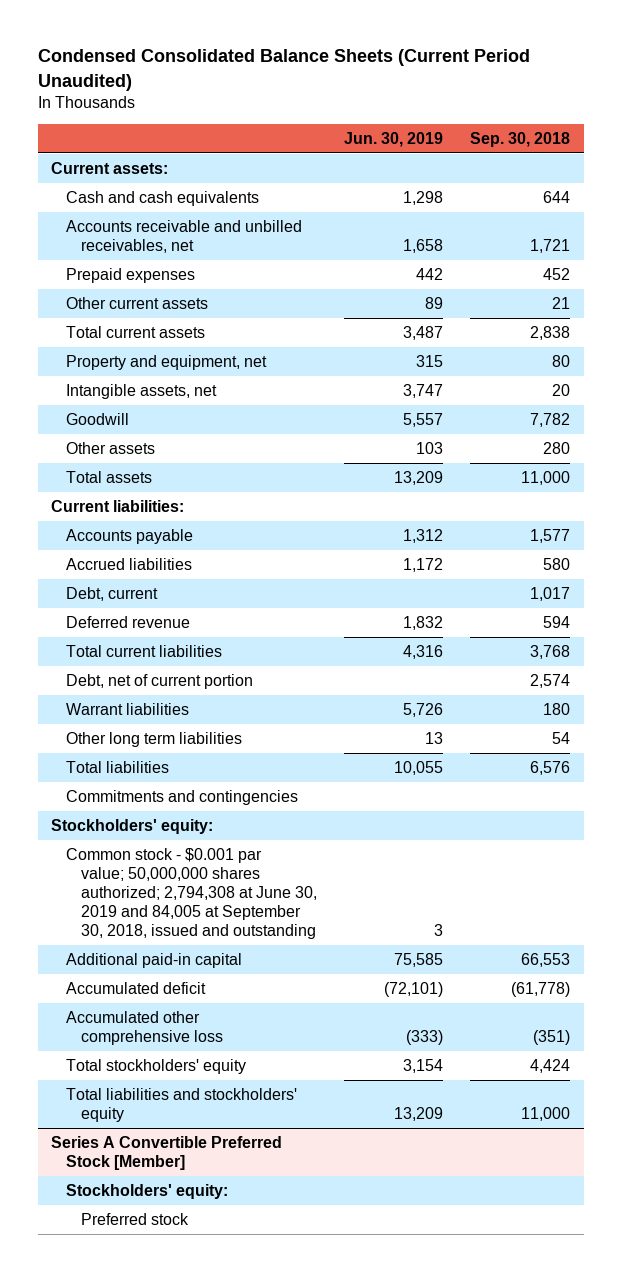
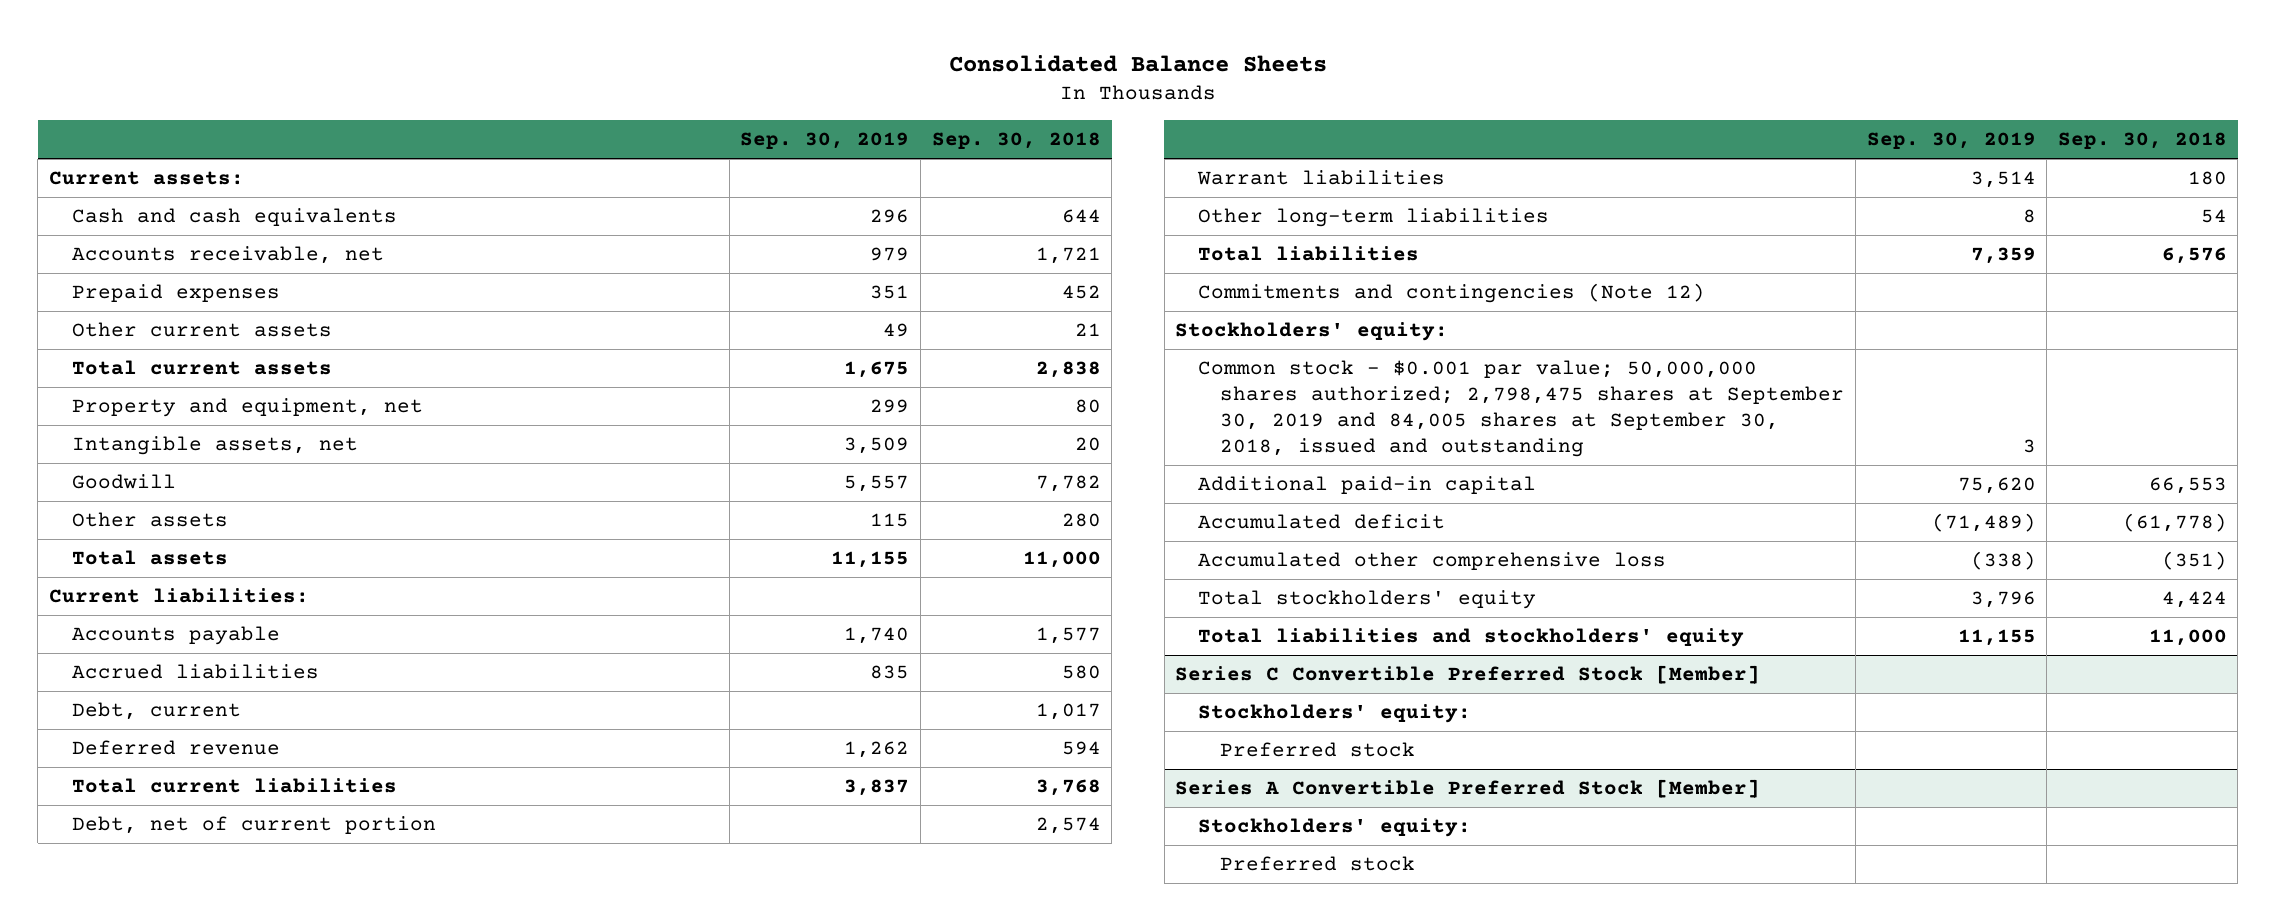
- Condensed Consolidated Balance Sheets (Current Period Unaudited)
+ Consolidated Balance Sheets
- | Jun. 30, 2019 | Sep. 30, 2018
+ | Sep. 30, 2019 | Sep. 30, 2018
- Accounts receivable and unbilled receivables, net | 1,658 | 1,721
+ Accounts receivable, net | 979 | 1,721
- Other long term liabilities | 13 | 54
+ Other long-term liabilities | 8 | 54
- Commitments and contingencies
+ Commitments and contingencies (Note 12)
- Common stock - $0.001 par value; 50,000,000 shares authorized; 2,794,308 at June 30, 2019 and 84,005 at September 30, 2018, issued and outstanding | 3 |
+ Common stock - $0.001 par value; 50,000,000 shares authorized; 2,798,475 shares at September 30, 2019 and 84,005 shares at September 30, 2018, issued and outstanding | 3 |
+ Series C Convertible Preferred Stock [Member]
+ Stockholders' equity:
+ Preferred stock

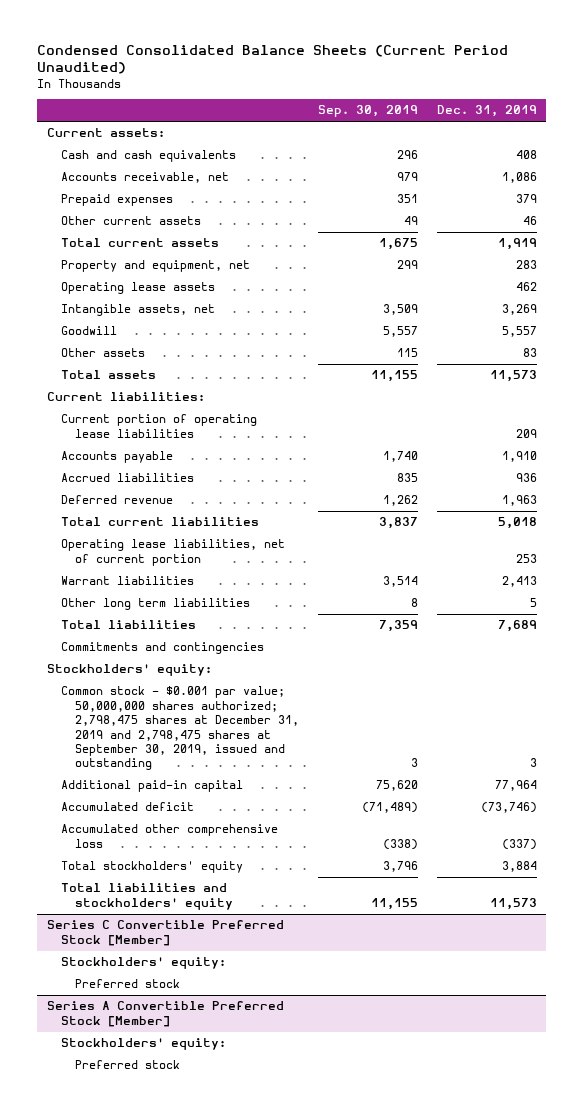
- Consolidated Balance Sheets
+ Condensed Consolidated Balance Sheets (Current Period Unaudited)
- | Sep. 30, 2019 | Sep. 30, 2018
+ | Sep. 30, 2019 | Dec. 31, 2019
+ Operating lease assets | | 462
+ Current portion of operating lease liabilities | | 209
- Debt, current | | 1,017
- Debt, net of current portion | | 2,574
+ Operating lease liabilities, net of current portion | | 253
- Other long-term liabilities | 8 | 54
+ Other long term liabilities | 8 | 5
- Commitments and contingencies (Note 12)
+ Commitments and contingencies
- Common stock - $0.001 par value; 50,000,000 shares authorized; 2,798,475 shares at September 30, 2019 and 84,005 shares at September 30, 2018, issued and outstanding | 3 |
+ Common stock - $0.001 par value; 50,000,000 shares authorized; 2,798,475 shares at December 31, 2019 and 2,798,475 shares at September 30, 2019, issued and outstanding | 3 | 3

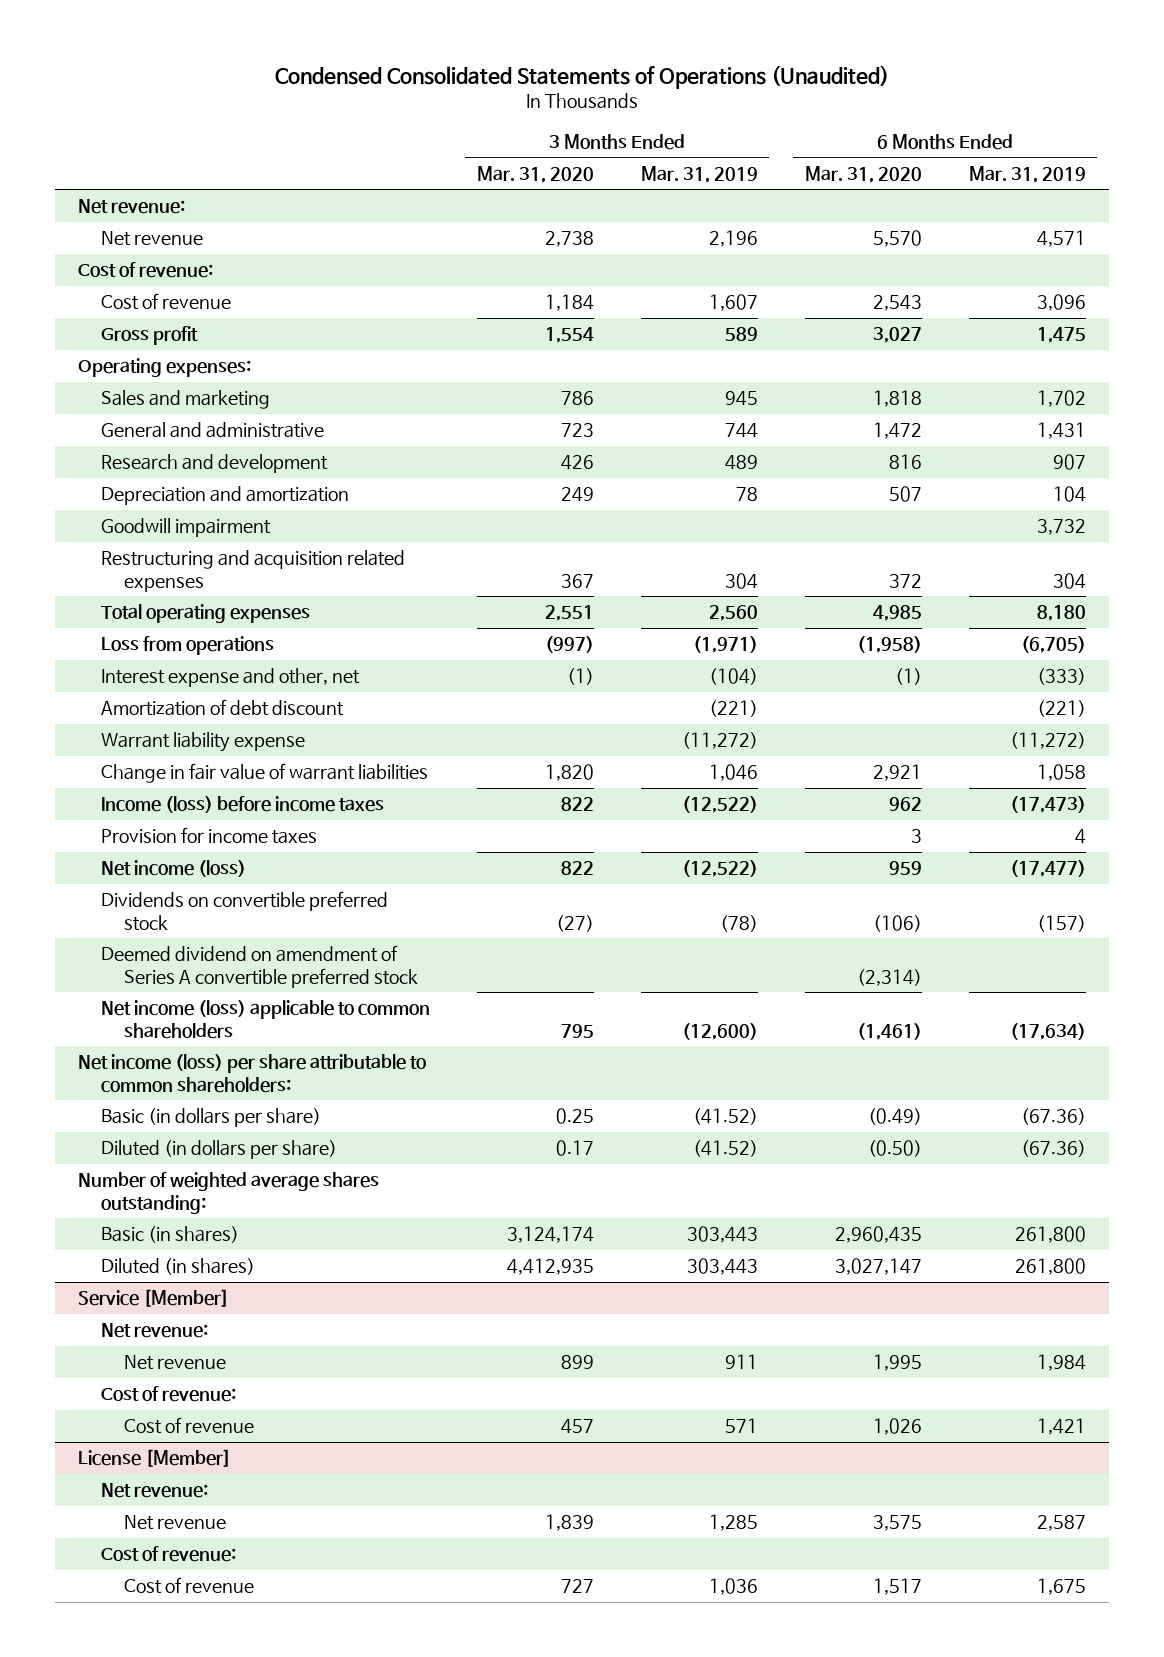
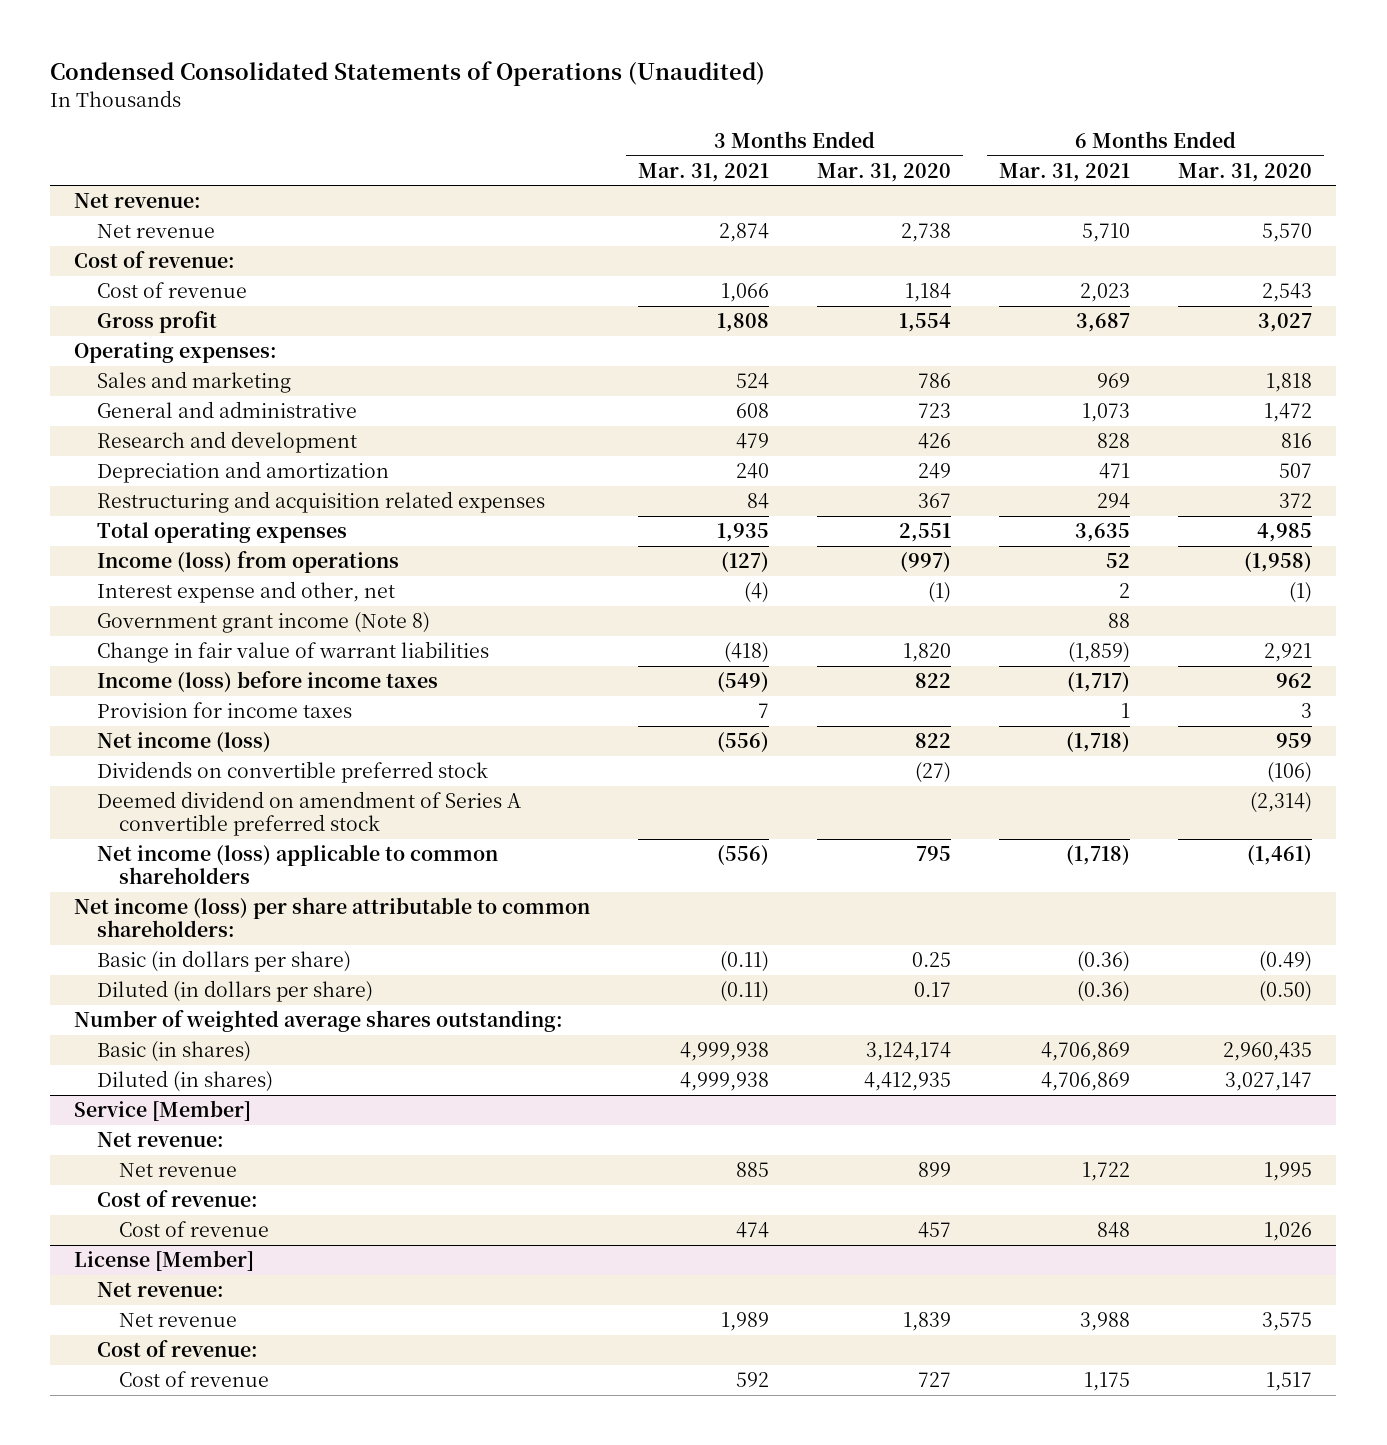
- | 3 Months Ended Mar. 31, 2020 | 3 Months Ended Mar. 31, 2019 | 6 Months Ended Mar. 31, 2020 | 6 Months Ended Mar. 31, 2019
+ | 3 Months Ended Mar. 31, 2021 | 3 Months Ended Mar. 31, 2020 | 6 Months Ended Mar. 31, 2021 | 6 Months Ended Mar. 31, 2020
- Goodwill impairment | | | | 3,732
- Loss from operations | (997) | (1,971) | (1,958) | (6,705)
+ Income (loss) from operations | (127) | (997) | 52 | (1,958)
- Amortization of debt discount | | (221) | | (221)
- Warrant liability expense | | (11,272) | | (11,272)
+ Government grant income (Note 8) | | | 88 |

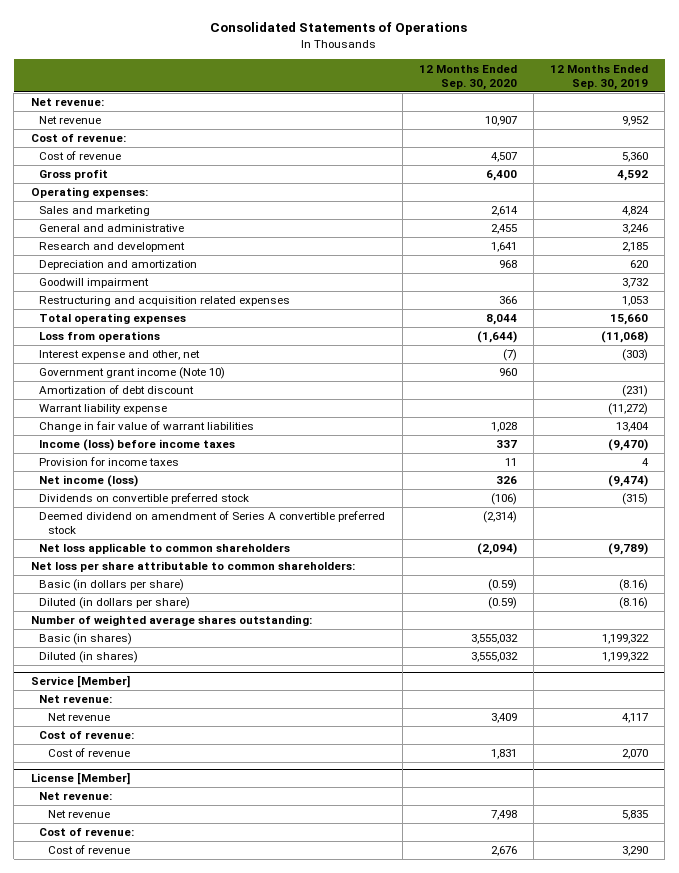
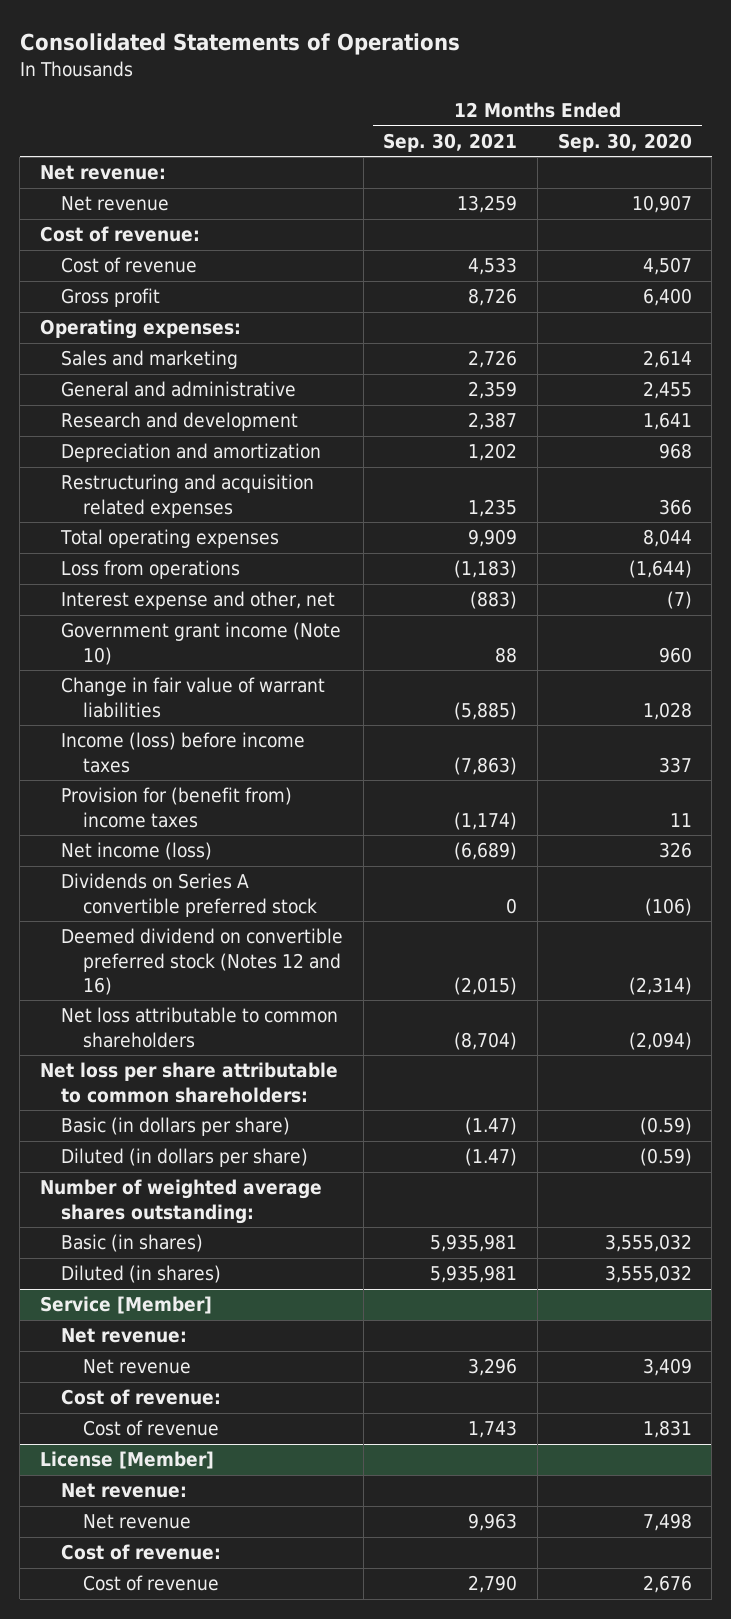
- | 12 Months Ended Sep. 30, 2020 | 12 Months Ended Sep. 30, 2019
+ | 12 Months Ended Sep. 30, 2021 | 12 Months Ended Sep. 30, 2020
- Goodwill impairment | | 3,732
- Amortization of debt discount | | (231)
- Warrant liability expense | | (11,272)
- Provision for income taxes | 11 | 4
+ Provision for (benefit from) income taxes | (1,174) | 11
- Dividends on convertible preferred stock | (106) | (315)
- Deemed dividend on amendment of Series A convertible preferred stock | (2,314) |
- Net loss applicable to common shareholders | (2,094) | (9,789)
+ Dividends on Series A convertible preferred stock | 0 | (106)
+ Deemed dividend on convertible preferred stock (Notes 12 and 16) | (2,015) | (2,314)
+ Net loss attributable to common shareholders | (8,704) | (2,094)

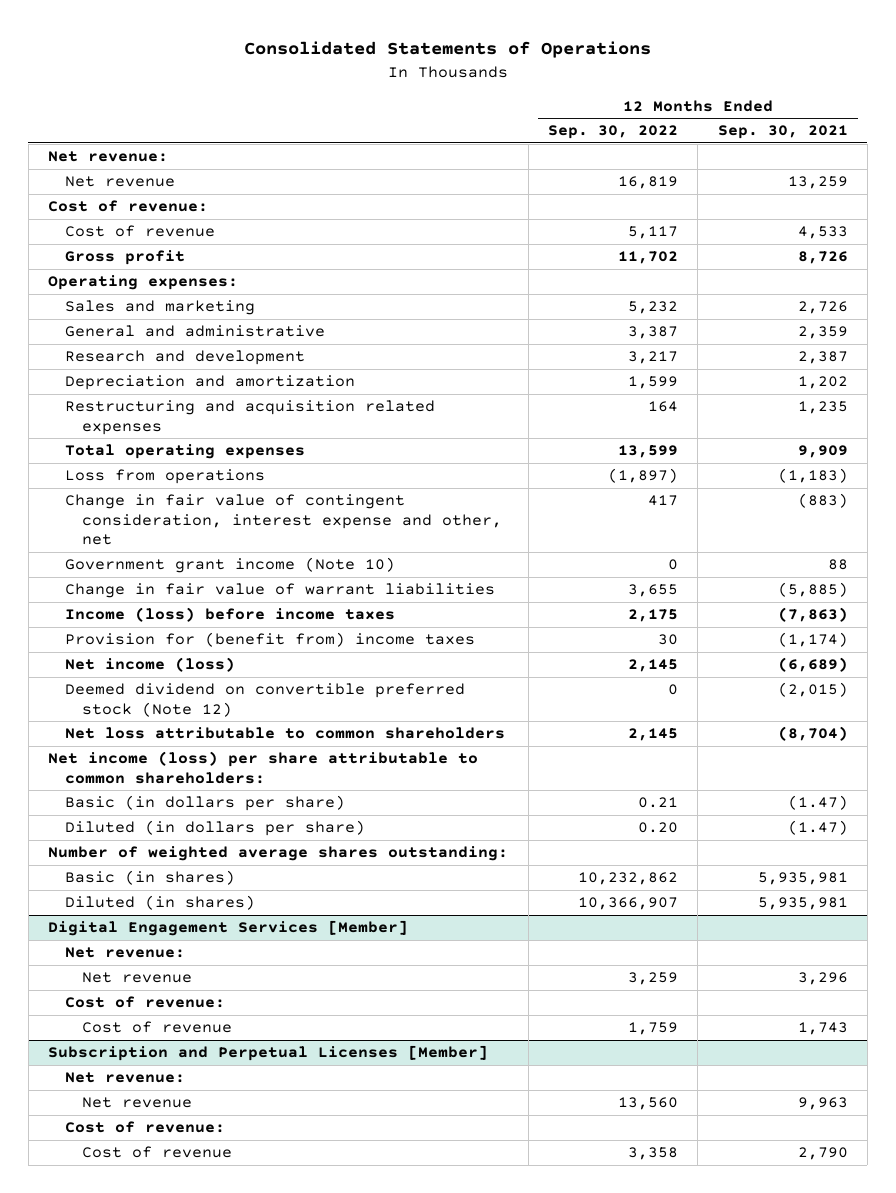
- | 12 Months Ended Sep. 30, 2021 | 12 Months Ended Sep. 30, 2020
+ | 12 Months Ended Sep. 30, 2022 | 12 Months Ended Sep. 30, 2021
- Interest expense and other, net | (883) | (7)
+ Change in fair value of contingent consideration, interest expense and other, net | 417 | (883)
- Dividends on Series A convertible preferred stock | 0 | (106)
- Deemed dividend on convertible preferred stock (Notes 12 and 16) | (2,015) | (2,314)
+ Deemed dividend on convertible preferred stock (Note 12) | 0 | (2,015)
- Net loss per share attributable to common shareholders:
+ Net income (loss) per share attributable to common shareholders:
- Service [Member]
+ Digital Engagement Services [Member]
- License [Member]
+ Subscription and Perpetual Licenses [Member]

